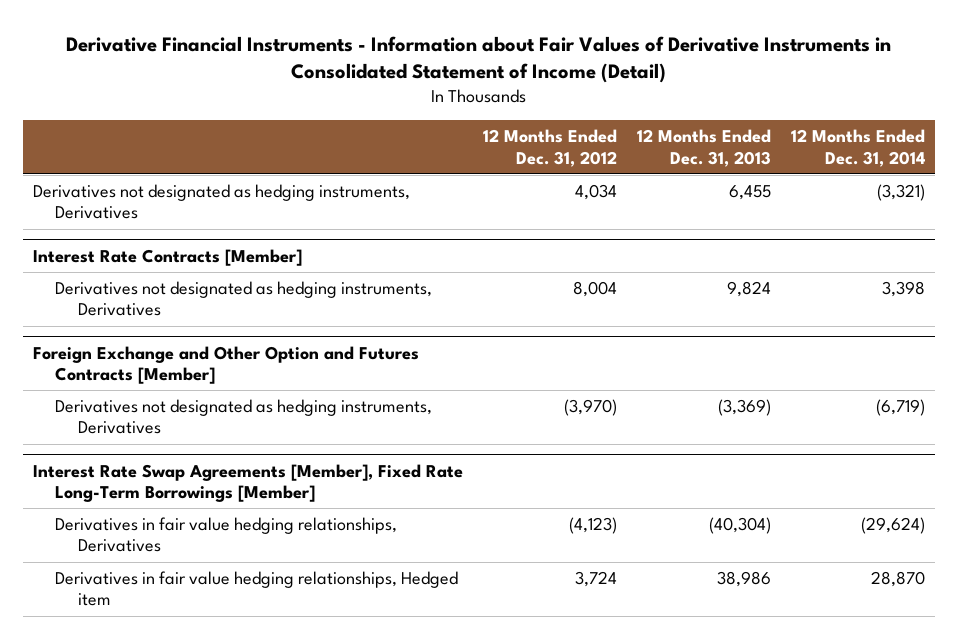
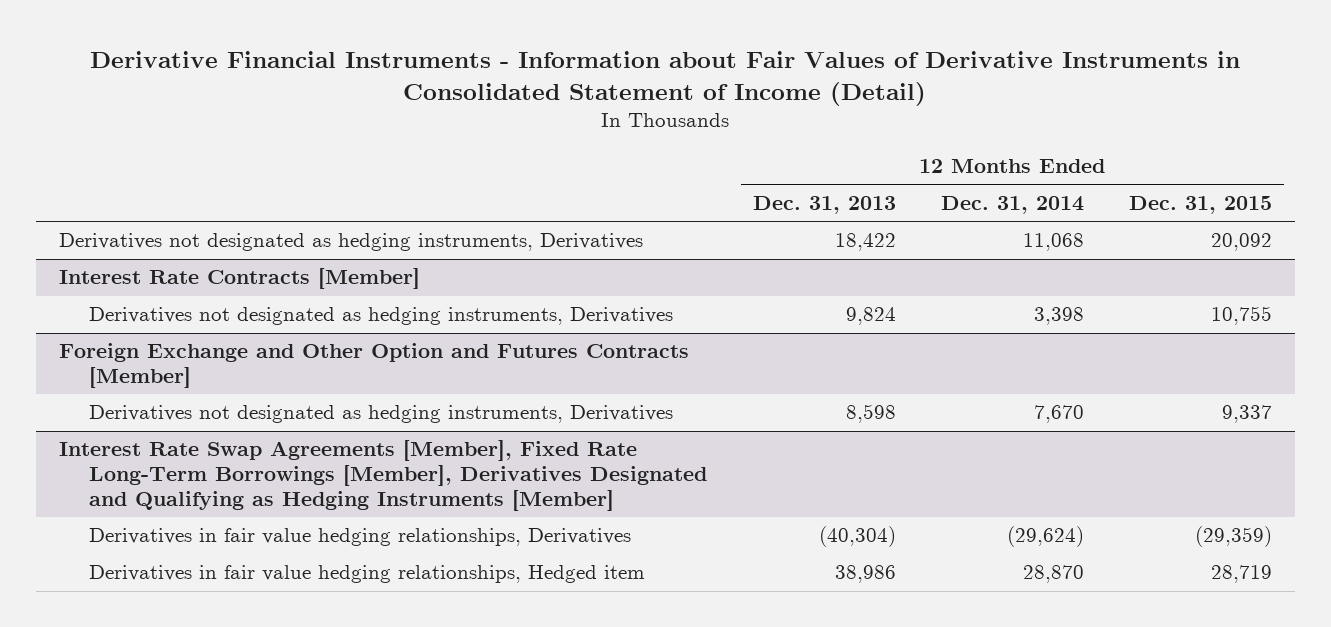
- | 12 Months Ended Dec. 31, 2012 | 12 Months Ended Dec. 31, 2013 | 12 Months Ended Dec. 31, 2014
+ | 12 Months Ended Dec. 31, 2013 | 12 Months Ended Dec. 31, 2014 | 12 Months Ended Dec. 31, 2015
- Derivatives not designated as hedging instruments, Derivatives | 4,034 | 6,455 | (3,321)
+ Derivatives not designated as hedging instruments, Derivatives | 18,422 | 11,068 | 20,092
@ Foreign Exchange and Other Option and Futures Contracts [Member]
- Derivatives not designated as hedging instruments, Derivatives | (3,970) | (3,369) | (6,719)
- Interest Rate Swap Agreements [Member], Fixed Rate Long-Term Borrowings [Member]
@ Foreign Exchange and Other Option and Futures Contracts [Member]
+ Derivatives not designated as hedging instruments, Derivatives | 8,598 | 7,670 | 9,337
+ Interest Rate Swap Agreements [Member], Fixed Rate Long-Term Borrowings [Member], Derivatives Designated and Qualifying as Hedging Instruments [Member]

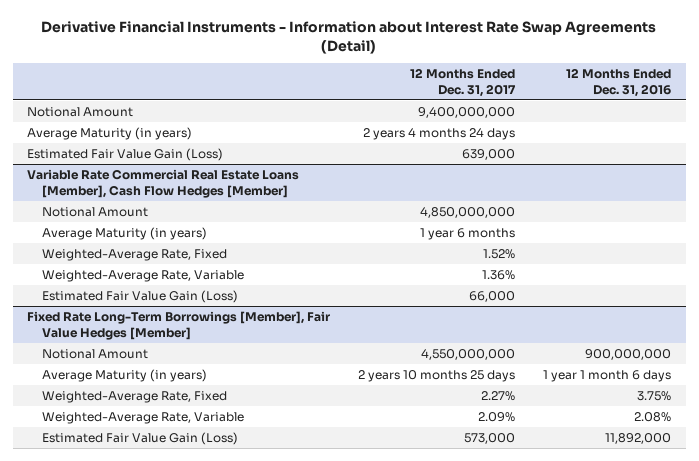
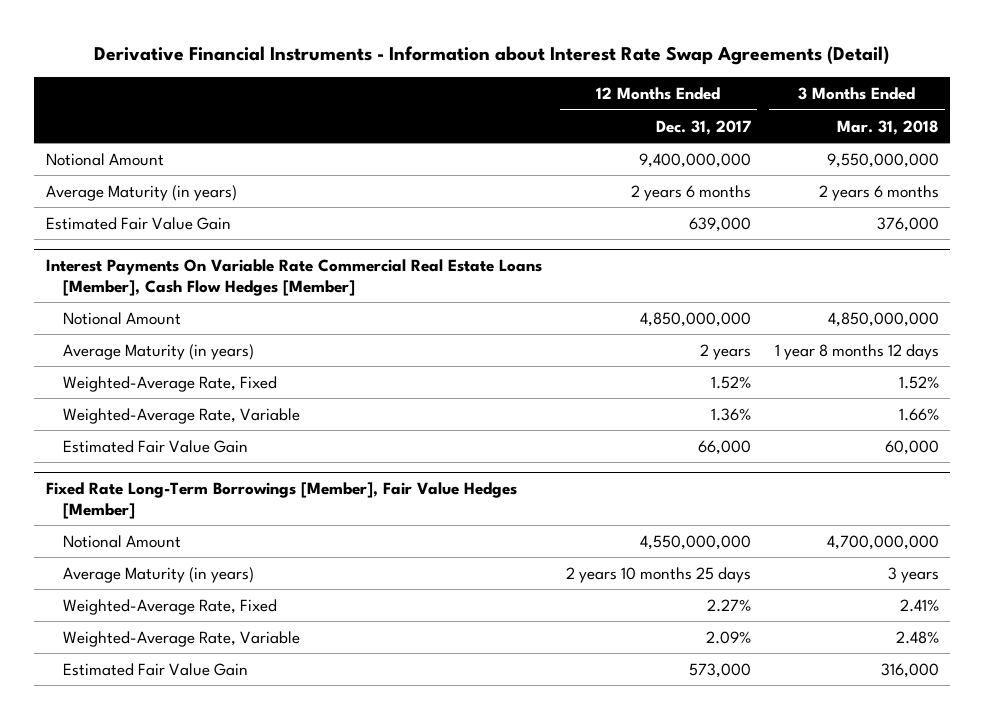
- | 12 Months Ended Dec. 31, 2017 | 12 Months Ended Dec. 31, 2016
+ | 12 Months Ended Dec. 31, 2017 | 3 Months Ended Mar. 31, 2018
- Average Maturity (in years) | 2 years 4 months 24 days |
- Estimated Fair Value Gain (Loss) | 639,000 |
- Variable Rate Commercial Real Estate Loans [Member], Cash Flow Hedges [Member]
+ Average Maturity (in years) | 2 years 6 months | 2 years 6 months
+ Estimated Fair Value Gain | 639,000 | 376,000
+ Interest Payments On Variable Rate Commercial Real Estate Loans [Member], Cash Flow Hedges [Member]
- Average Maturity (in years) | 1 year 6 months |
+ Average Maturity (in years) | 2 years | 1 year 8 months 12 days
- Estimated Fair Value Gain (Loss) | 66,000 |
+ Estimated Fair Value Gain | 66,000 | 60,000
@ Fixed Rate Long-Term Borrowings [Member], Fair Value Hedges [Member]
- Estimated Fair Value Gain (Loss) | 573,000 | 11,892,000
+ Estimated Fair Value Gain | 573,000 | 316,000

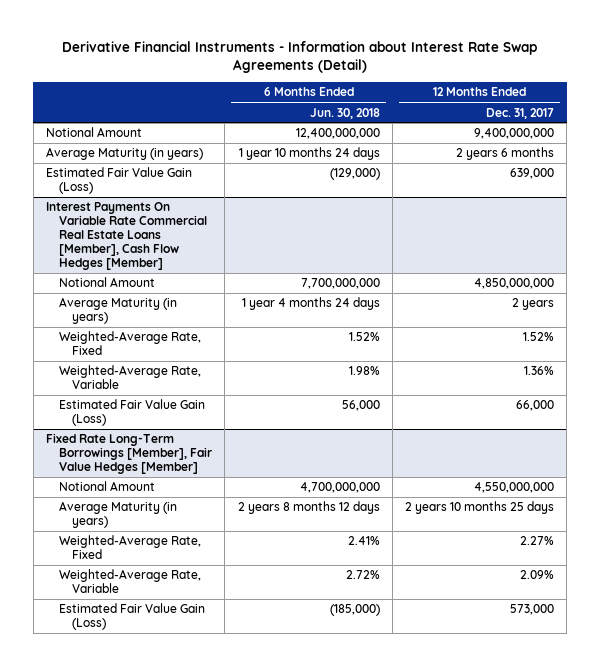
- | 12 Months Ended Dec. 31, 2017 | 3 Months Ended Mar. 31, 2018
+ | 6 Months Ended Jun. 30, 2018 | 12 Months Ended Dec. 31, 2017
- Estimated Fair Value Gain | 639,000 | 376,000
+ Estimated Fair Value Gain (Loss) | (129,000) | 639,000
@ Interest Payments On Variable Rate Commercial Real Estate Loans [Member], Cash Flow Hedges [Member]
- Estimated Fair Value Gain | 66,000 | 60,000
+ Estimated Fair Value Gain (Loss) | 56,000 | 66,000
@ Fixed Rate Long-Term Borrowings [Member], Fair Value Hedges [Member]
- Estimated Fair Value Gain | 573,000 | 316,000
+ Estimated Fair Value Gain (Loss) | (185,000) | 573,000

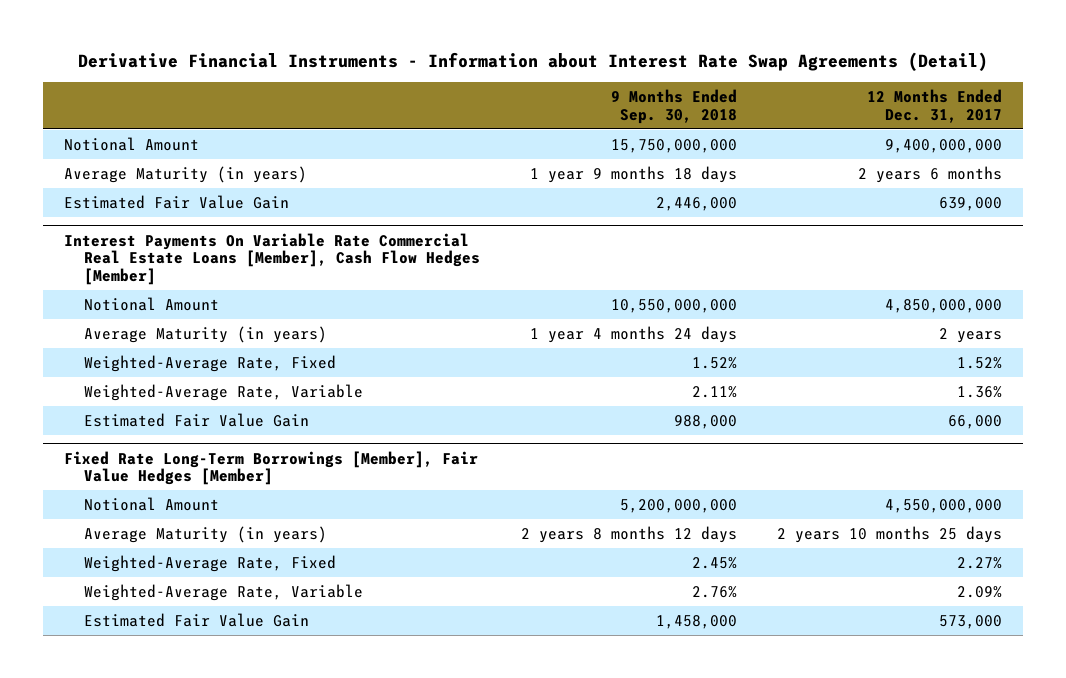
- | 6 Months Ended Jun. 30, 2018 | 12 Months Ended Dec. 31, 2017
+ | 9 Months Ended Sep. 30, 2018 | 12 Months Ended Dec. 31, 2017
- Estimated Fair Value Gain (Loss) | (129,000) | 639,000
+ Estimated Fair Value Gain | 2,446,000 | 639,000
@ Interest Payments On Variable Rate Commercial Real Estate Loans [Member], Cash Flow Hedges [Member]
- Estimated Fair Value Gain (Loss) | 56,000 | 66,000
+ Estimated Fair Value Gain | 988,000 | 66,000
@ Fixed Rate Long-Term Borrowings [Member], Fair Value Hedges [Member]
- Estimated Fair Value Gain (Loss) | (185,000) | 573,000
+ Estimated Fair Value Gain | 1,458,000 | 573,000

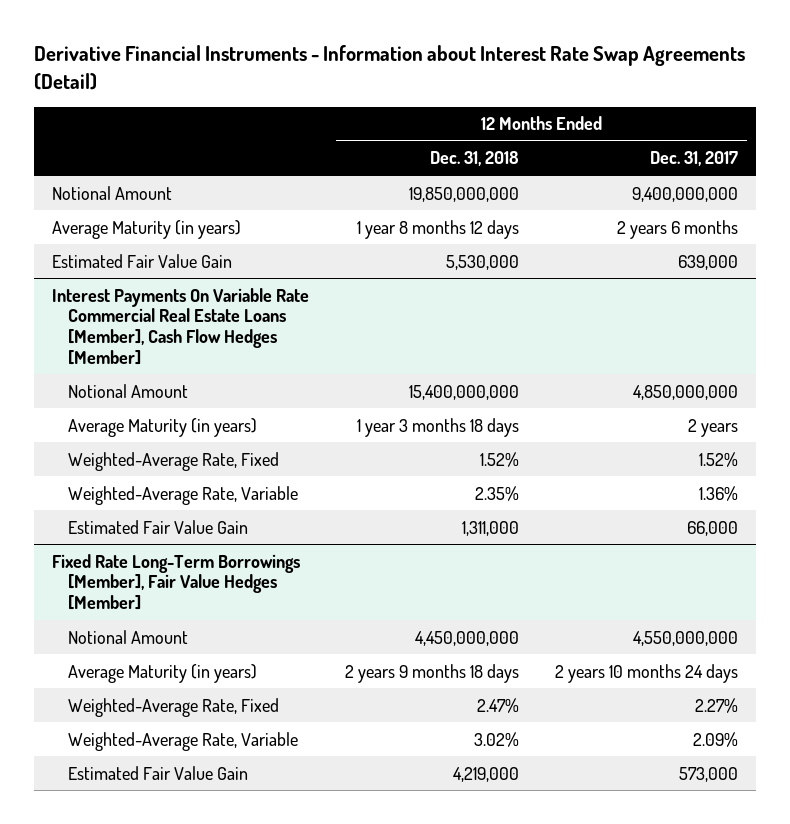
- | 9 Months Ended Sep. 30, 2018 | 12 Months Ended Dec. 31, 2017
+ | 12 Months Ended Dec. 31, 2018 | 12 Months Ended Dec. 31, 2017
@ Fixed Rate Long-Term Borrowings [Member], Fair Value Hedges [Member]
- Average Maturity (in years) | 2 years 8 months 12 days | 2 years 10 months 25 days
+ Average Maturity (in years) | 2 years 9 months 18 days | 2 years 10 months 24 days

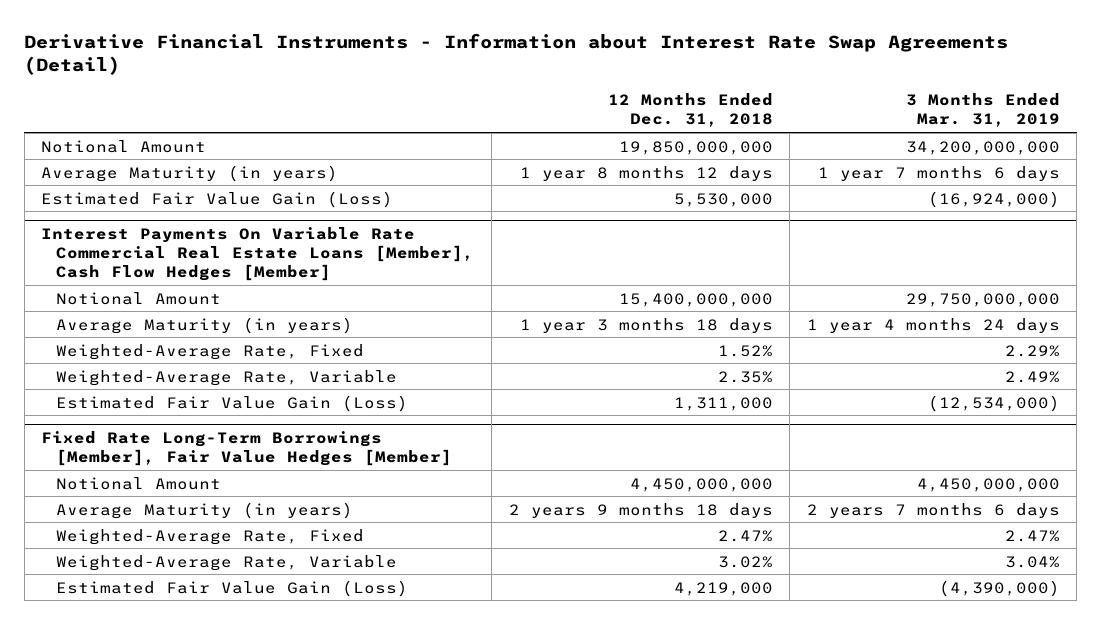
- | 12 Months Ended Dec. 31, 2018 | 12 Months Ended Dec. 31, 2017
+ | 12 Months Ended Dec. 31, 2018 | 3 Months Ended Mar. 31, 2019
- Estimated Fair Value Gain | 5,530,000 | 639,000
+ Estimated Fair Value Gain (Loss) | 5,530,000 | (16,924,000)
@ Interest Payments On Variable Rate Commercial Real Estate Loans [Member], Cash Flow Hedges [Member]
- Estimated Fair Value Gain | 1,311,000 | 66,000
+ Estimated Fair Value Gain (Loss) | 1,311,000 | (12,534,000)
@ Fixed Rate Long-Term Borrowings [Member], Fair Value Hedges [Member]
- Estimated Fair Value Gain | 4,219,000 | 573,000
+ Estimated Fair Value Gain (Loss) | 4,219,000 | (4,390,000)

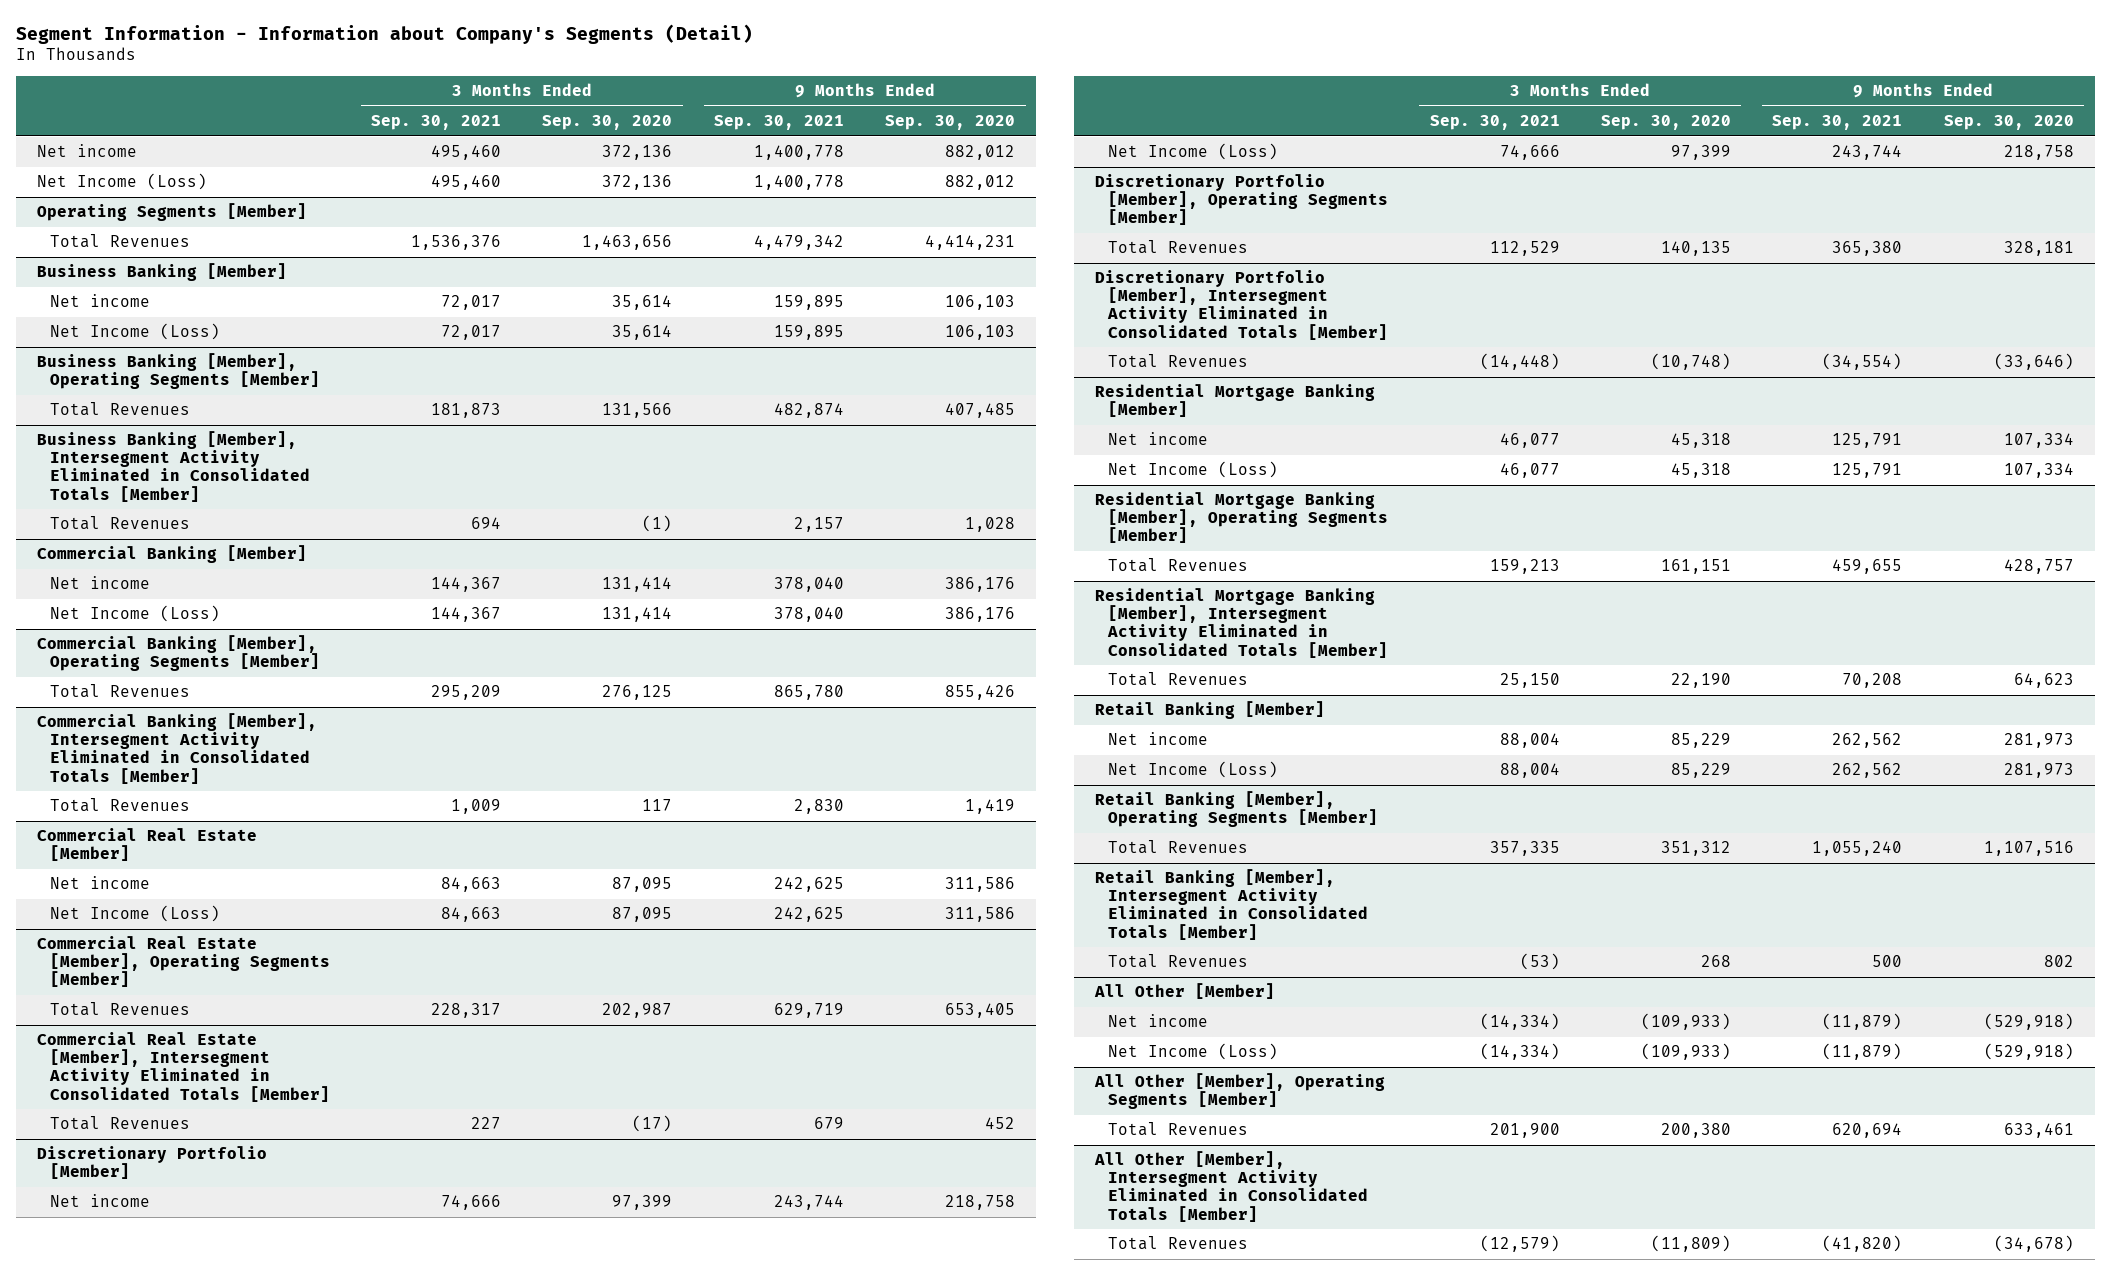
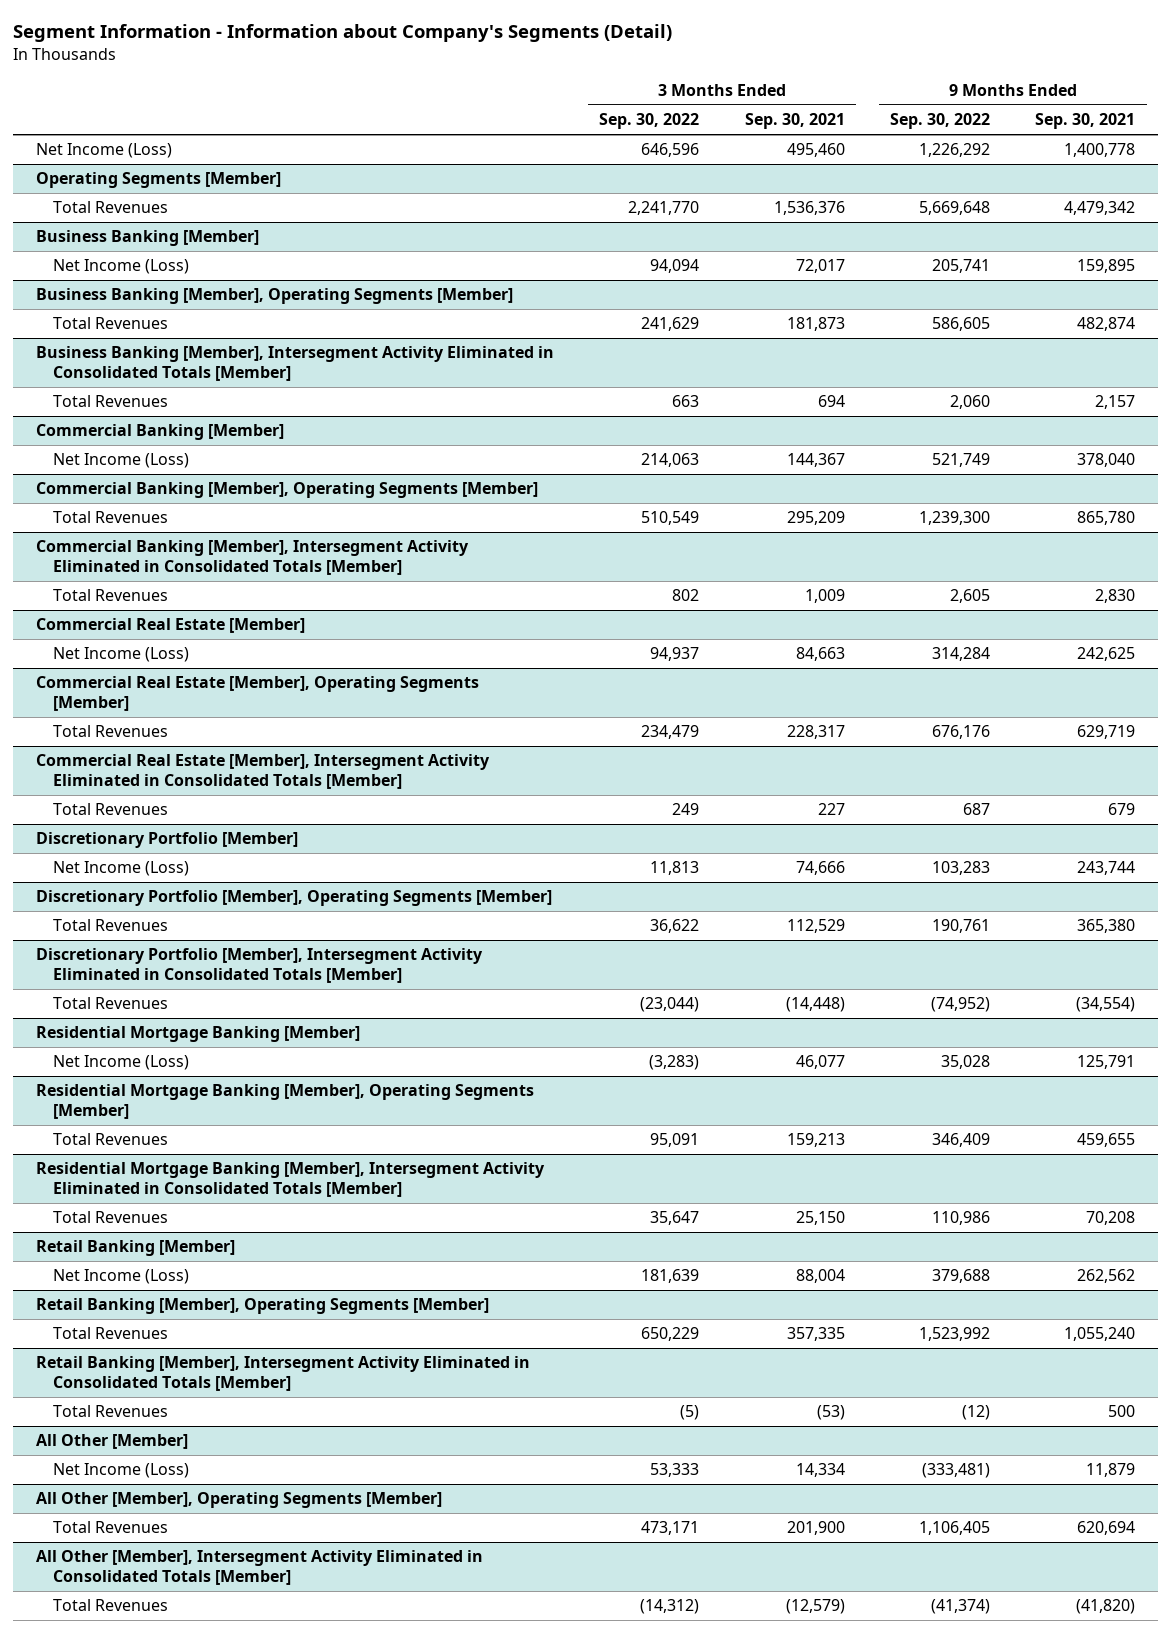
- | 3 Months Ended Sep. 30, 2021 | 3 Months Ended Sep. 30, 2020 | 9 Months Ended Sep. 30, 2021 | 9 Months Ended Sep. 30, 2020
+ | 3 Months Ended Sep. 30, 2022 | 3 Months Ended Sep. 30, 2021 | 9 Months Ended Sep. 30, 2022 | 9 Months Ended Sep. 30, 2021
- Net income | 495,460 | 372,136 | 1,400,778 | 882,012
@ Business Banking [Member]
- Net income | 72,017 | 35,614 | 159,895 | 106,103
@ Commercial Banking [Member]
- Net income | 144,367 | 131,414 | 378,040 | 386,176
@ Commercial Real Estate [Member]
- Net income | 84,663 | 87,095 | 242,625 | 311,586
@ Discretionary Portfolio [Member]
- Net income | 74,666 | 97,399 | 243,744 | 218,758
@ Residential Mortgage Banking [Member]
- Net income | 46,077 | 45,318 | 125,791 | 107,334
@ Retail Banking [Member]
- Net income | 88,004 | 85,229 | 262,562 | 281,973
@ All Other [Member]
- Net income | (14,334) | (109,933) | (11,879) | (529,918)
- Net Income (Loss) | (14,334) | (109,933) | (11,879) | (529,918)
+ Net Income (Loss) | 53,333 | 14,334 | (333,481) | 11,879

